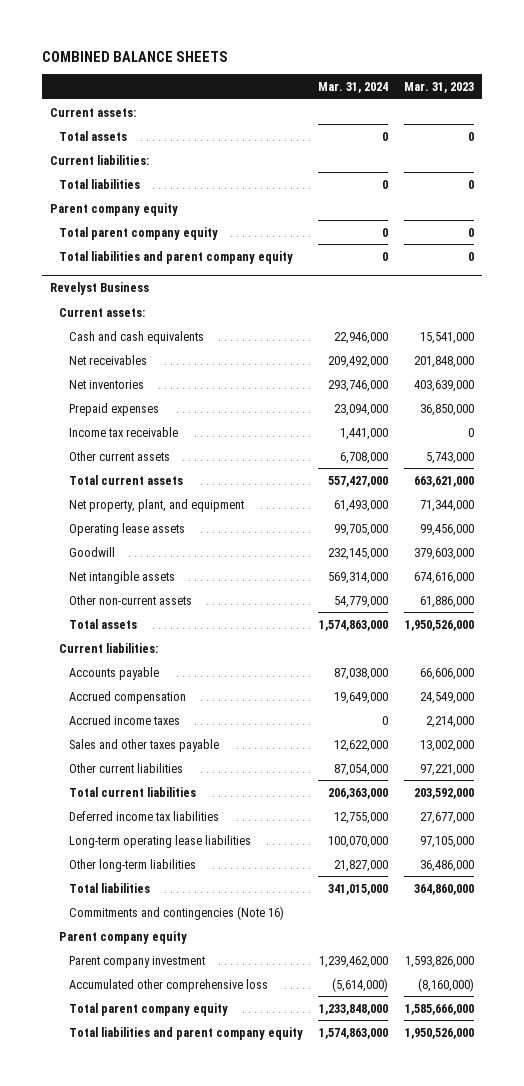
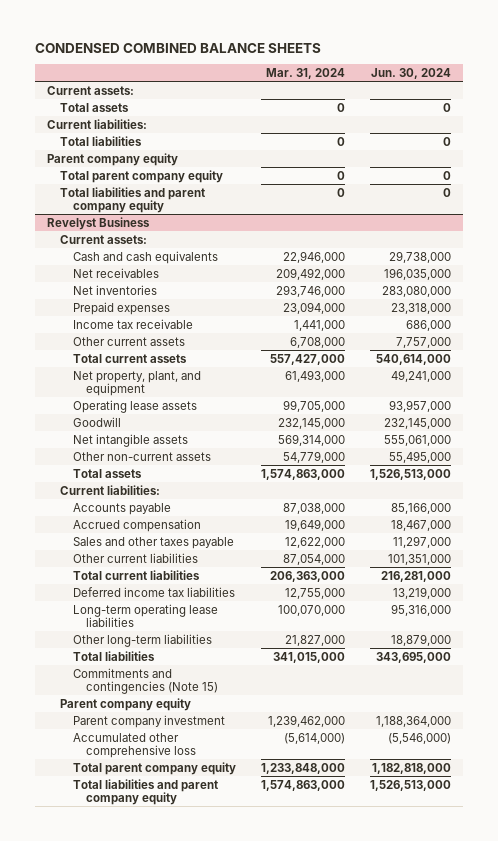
- COMBINED BALANCE SHEETS
+ CONDENSED COMBINED BALANCE SHEETS
- | Mar. 31, 2024 | Mar. 31, 2023
+ | Mar. 31, 2024 | Jun. 30, 2024
@ Revelyst Business
- Accrued income taxes | 0 | 2,214,000
- Commitments and contingencies (Note 16)
+ Commitments and contingencies (Note 15)

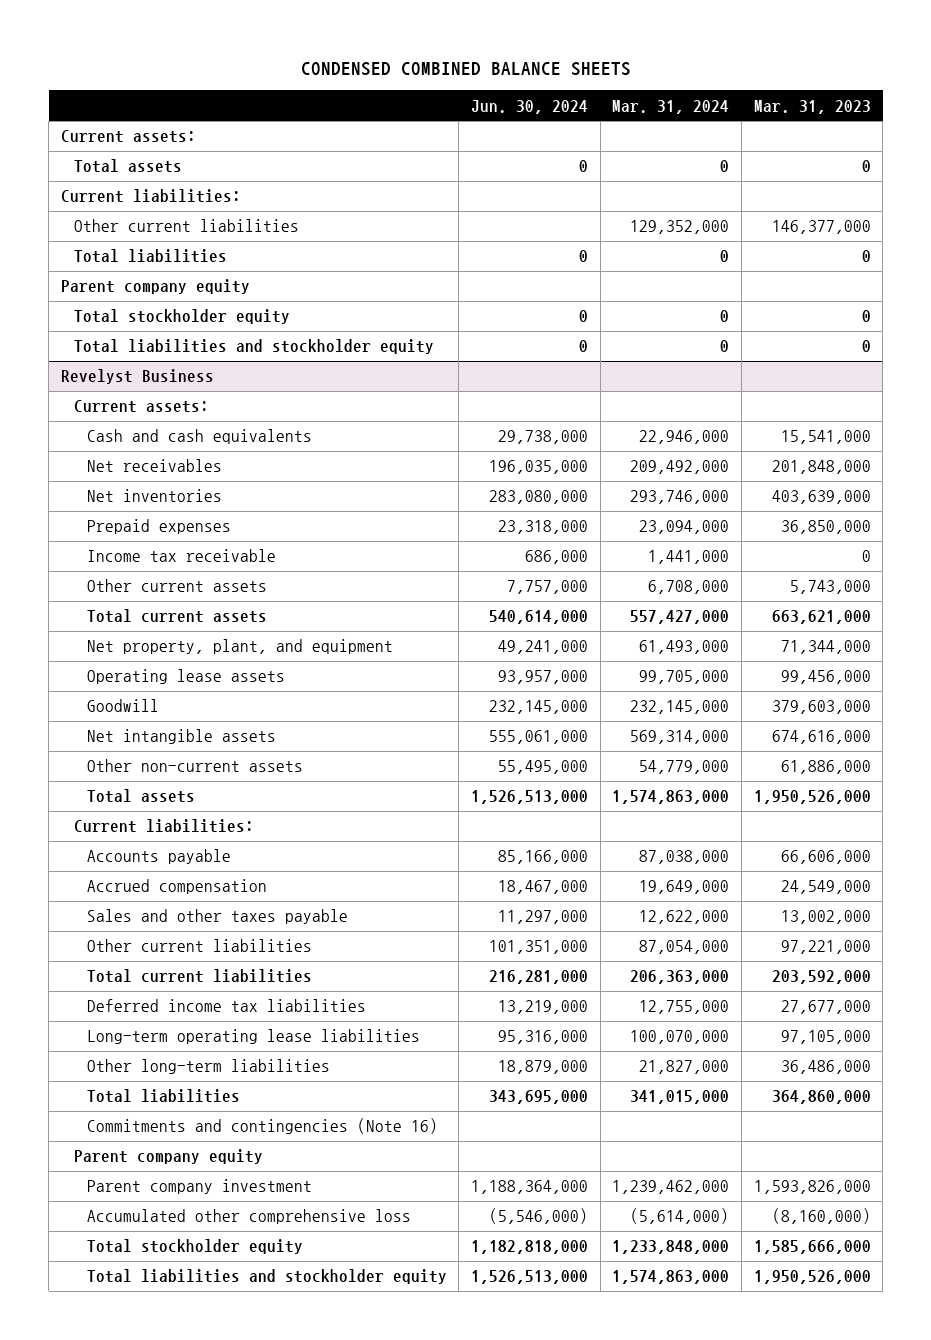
- | Mar. 31, 2024 | Jun. 30, 2024
+ | Jun. 30, 2024 | Mar. 31, 2024 | Mar. 31, 2023
+ Other current liabilities | | 129,352,000 | 146,377,000
- Total parent company equity | 0 | 0
- Total liabilities and parent company equity | 0 | 0
+ Total stockholder equity | 0 | 0 | 0
+ Total liabilities and stockholder equity | 0 | 0 | 0
@ Revelyst Business
- Commitments and contingencies (Note 15)
+ Commitments and contingencies (Note 16)
- Total parent company equity | 1,233,848,000 | 1,182,818,000
- Total liabilities and parent company equity | 1,574,863,000 | 1,526,513,000
+ Total stockholder equity | 1,182,818,000 | 1,233,848,000 | 1,585,666,000
+ Total liabilities and stockholder equity | 1,526,513,000 | 1,574,863,000 | 1,950,526,000

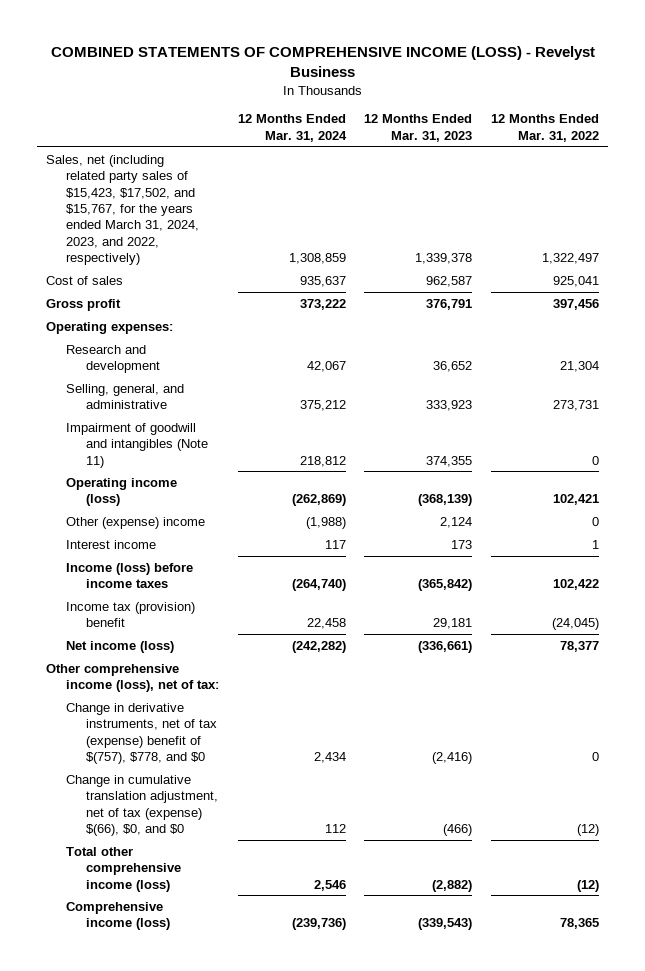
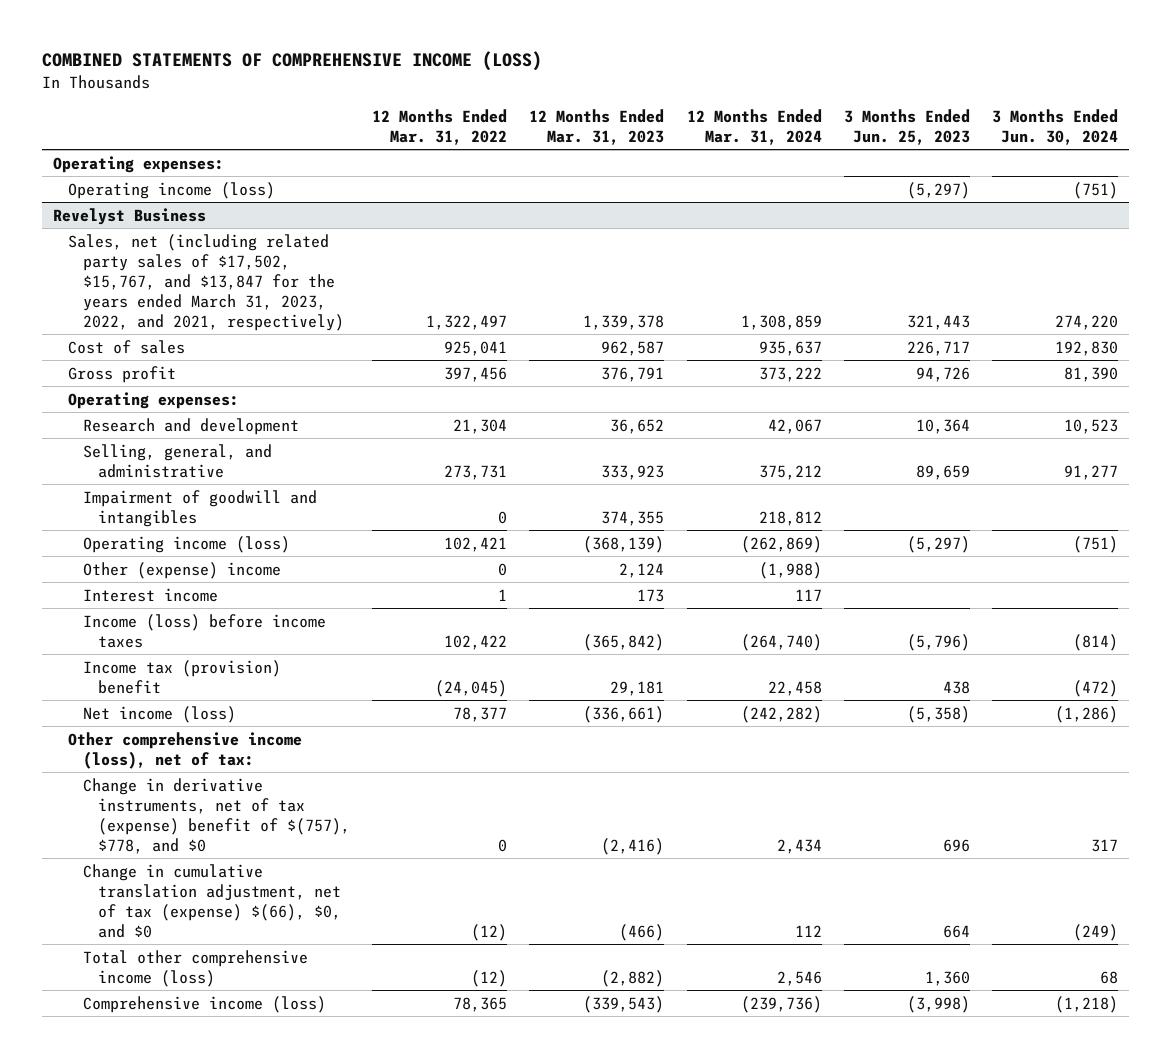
- COMBINED STATEMENTS OF COMPREHENSIVE INCOME (LOSS) - Revelyst Business
+ COMBINED STATEMENTS OF COMPREHENSIVE INCOME (LOSS)
- | 12 Months Ended Mar. 31, 2024 | 12 Months Ended Mar. 31, 2023 | 12 Months Ended Mar. 31, 2022
+ | 12 Months Ended Mar. 31, 2022 | 12 Months Ended Mar. 31, 2023 | 12 Months Ended Mar. 31, 2024 | 3 Months Ended Jun. 25, 2023 | 3 Months Ended Jun. 30, 2024
- Sales, net (including related party sales of $15,423, $17,502, and $15,767, for the years ended March 31, 2024, 2023, and 2022, respectively) | 1,308,859 | 1,339,378 | 1,322,497
+ Operating expenses:
+ Operating income (loss) | | | | (5,297) | (751)
+ Revelyst Business
+ Sales, net (including related party sales of $17,502, $15,767, and $13,847 for the years ended March 31, 2023, 2022, and 2021, respectively) | 1,322,497 | 1,339,378 | 1,308,859 | 321,443 | 274,220
- Impairment of goodwill and intangibles (Note 11) | 218,812 | 374,355 | 0
+ Impairment of goodwill and intangibles | 0 | 374,355 | 218,812 | |

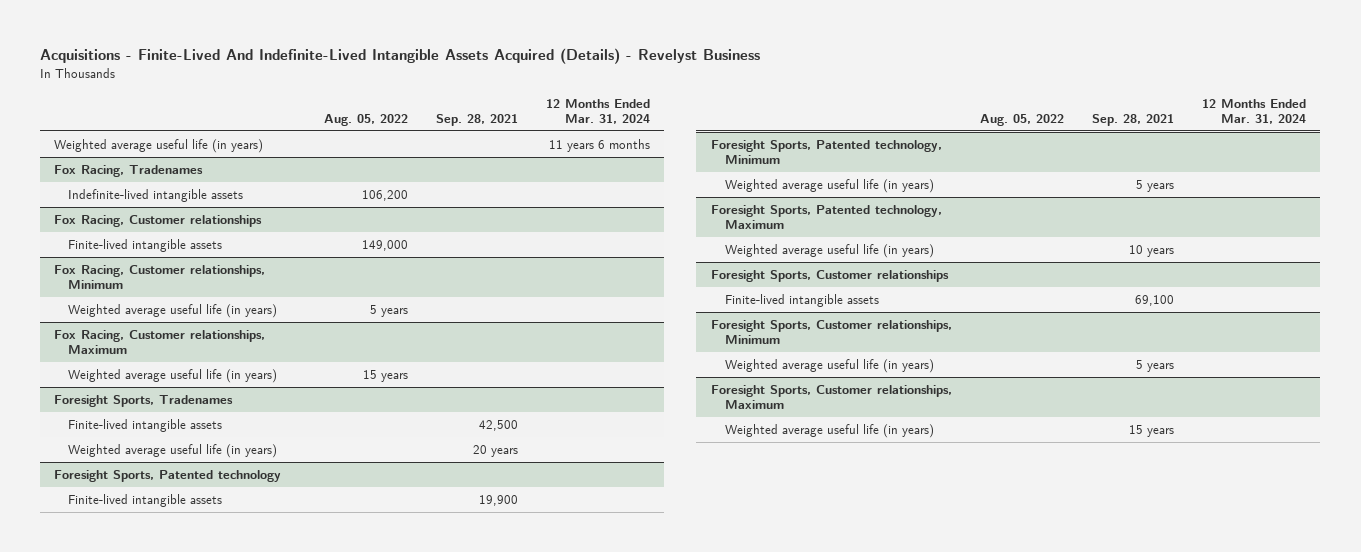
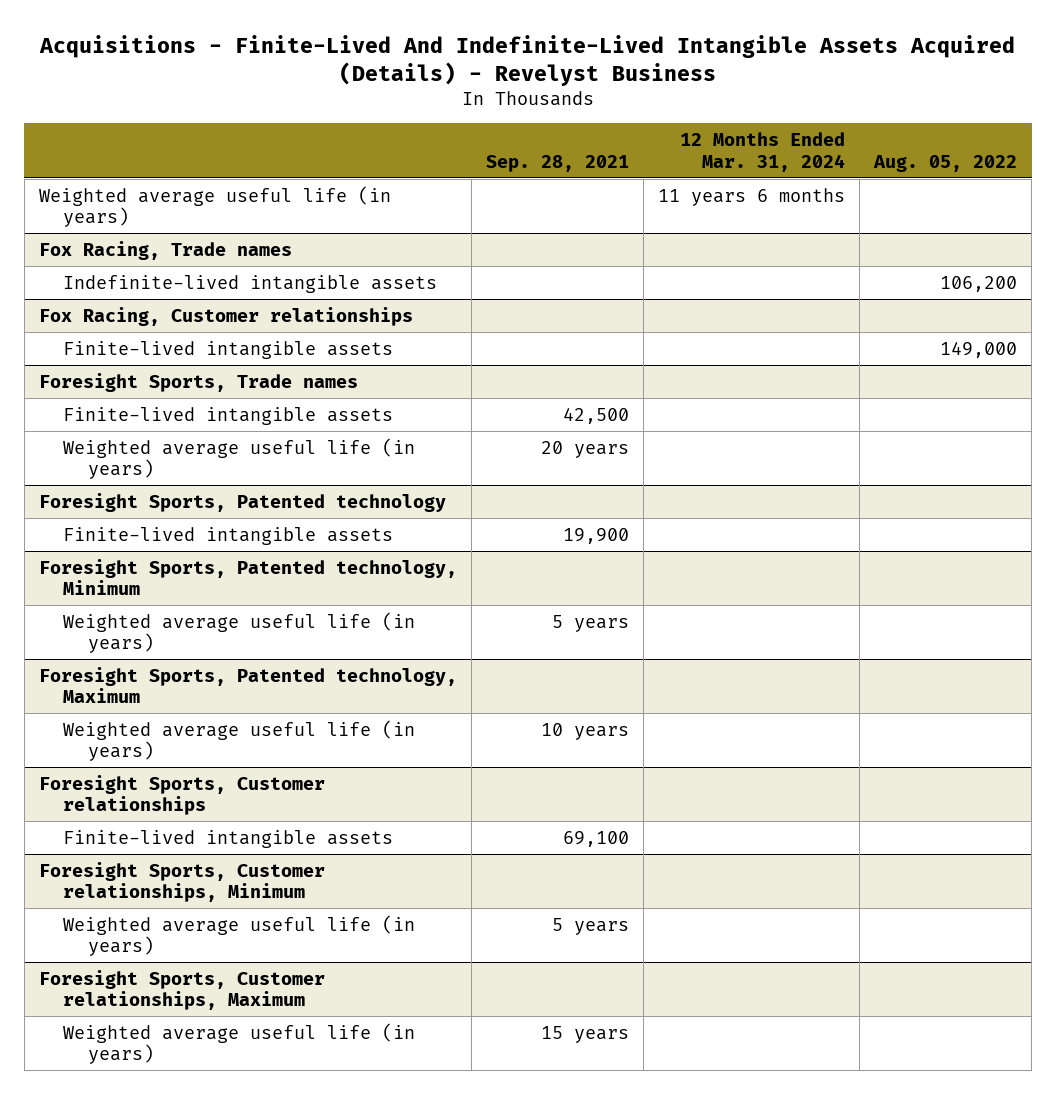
- | Aug. 05, 2022 | Sep. 28, 2021 | 12 Months Ended Mar. 31, 2024
+ | Sep. 28, 2021 | 12 Months Ended Mar. 31, 2024 | Aug. 05, 2022
- Fox Racing, Tradenames
+ Fox Racing, Trade names
- Fox Racing, Customer relationships, Minimum
- Weighted average useful life (in years) | 5 years | |
- Fox Racing, Customer relationships, Maximum
- Weighted average useful life (in years) | 15 years | |
- Foresight Sports, Tradenames
+ Foresight Sports, Trade names

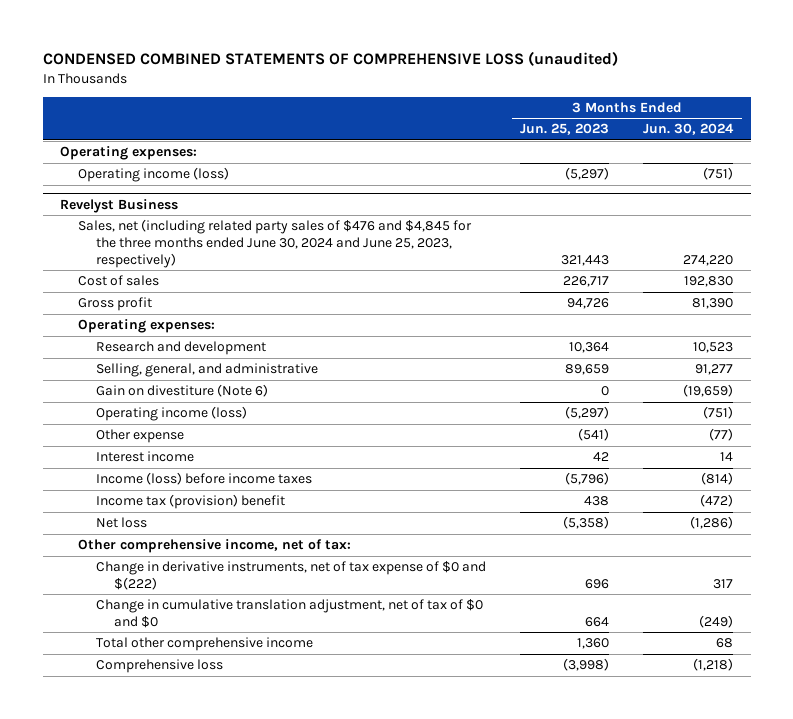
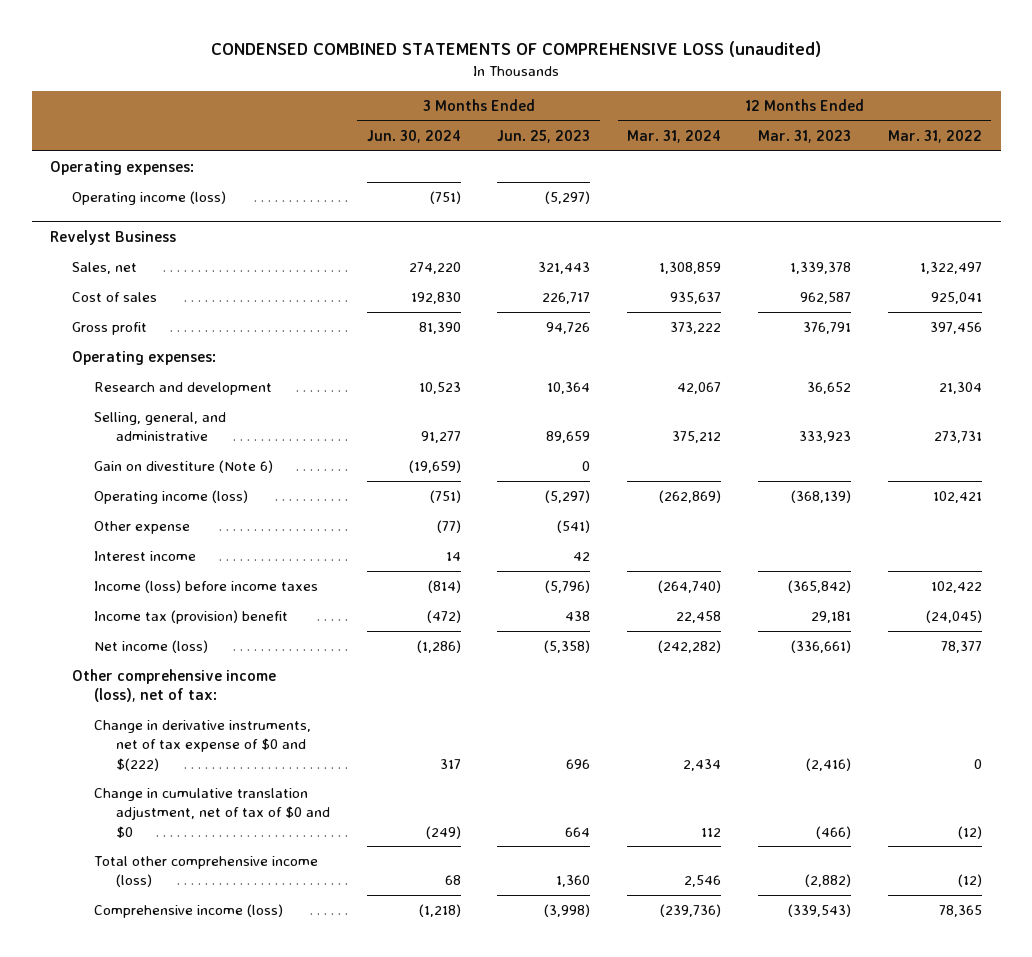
- | 3 Months Ended Jun. 25, 2023 | 3 Months Ended Jun. 30, 2024
+ | 3 Months Ended Jun. 30, 2024 | 3 Months Ended Jun. 25, 2023 | 12 Months Ended Mar. 31, 2024 | 12 Months Ended Mar. 31, 2023 | 12 Months Ended Mar. 31, 2022
@ Revelyst Business
- Sales, net (including related party sales of $476 and $4,845 for the three months ended June 30, 2024 and June 25, 2023, respectively) | 321,443 | 274,220
+ Sales, net | 274,220 | 321,443 | 1,308,859 | 1,339,378 | 1,322,497
- Net loss | (5,358) | (1,286)
- Other comprehensive income, net of tax:
+ Net income (loss) | (1,286) | (5,358) | (242,282) | (336,661) | 78,377
+ Other comprehensive income (loss), net of tax:
- Total other comprehensive income | 1,360 | 68
- Comprehensive loss | (3,998) | (1,218)
+ Total other comprehensive income (loss) | 68 | 1,360 | 2,546 | (2,882) | (12)
+ Comprehensive income (loss) | (1,218) | (3,998) | (239,736) | (339,543) | 78,365

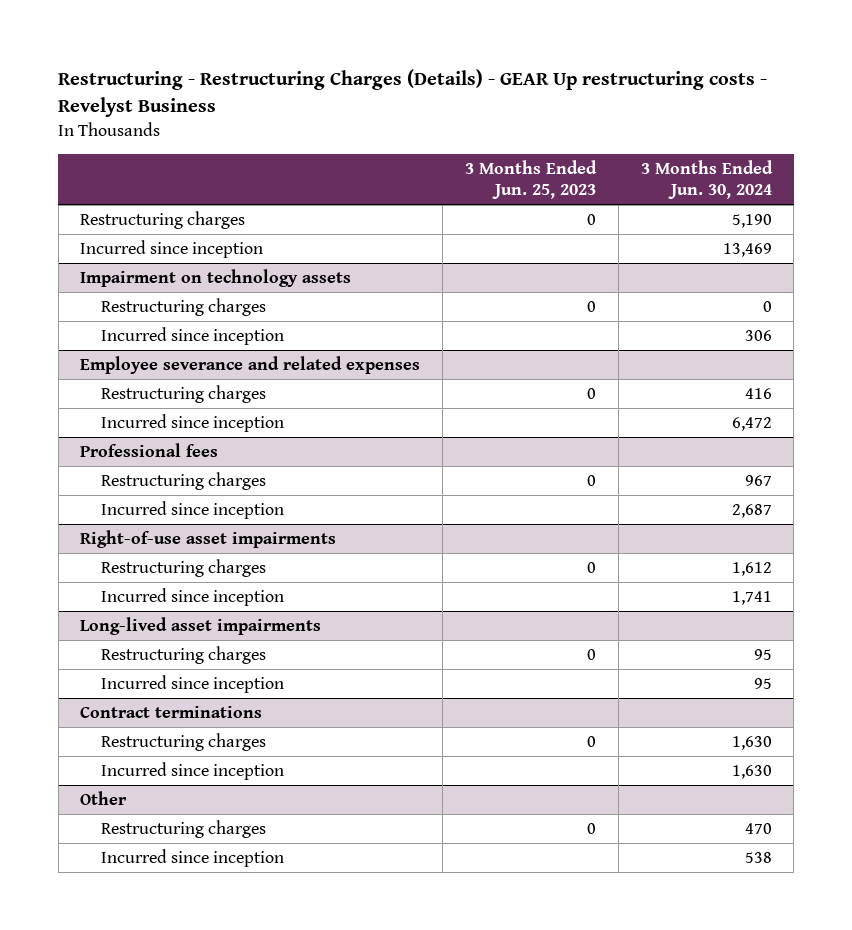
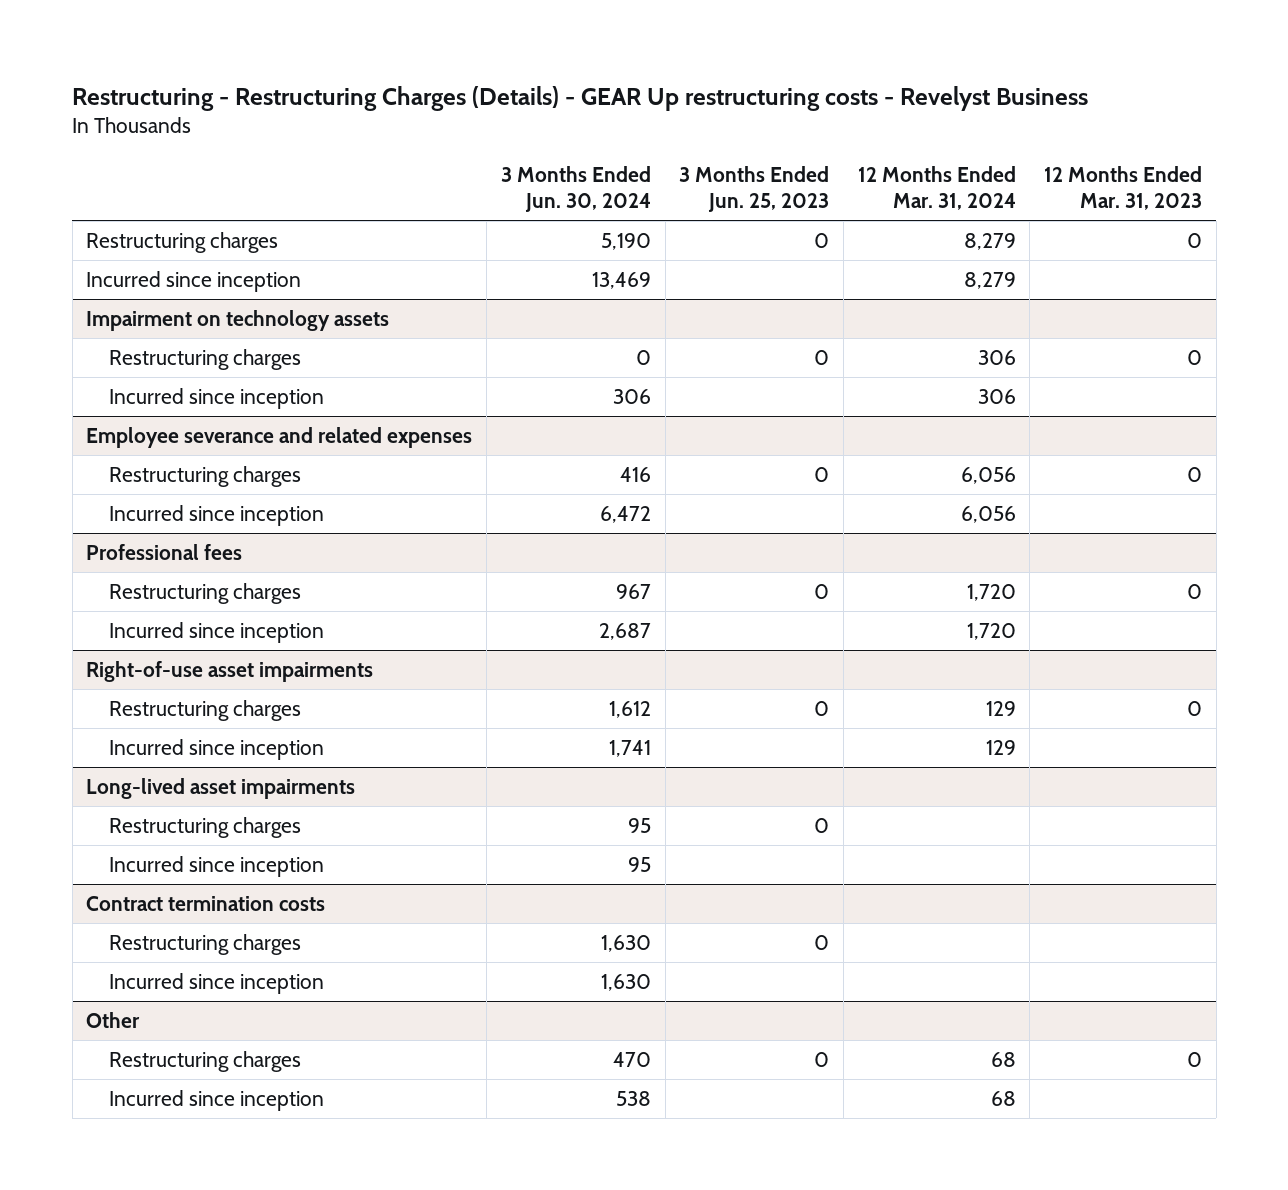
- | 3 Months Ended Jun. 25, 2023 | 3 Months Ended Jun. 30, 2024
+ | 3 Months Ended Jun. 30, 2024 | 3 Months Ended Jun. 25, 2023 | 12 Months Ended Mar. 31, 2024 | 12 Months Ended Mar. 31, 2023
- Contract terminations
+ Contract termination costs

